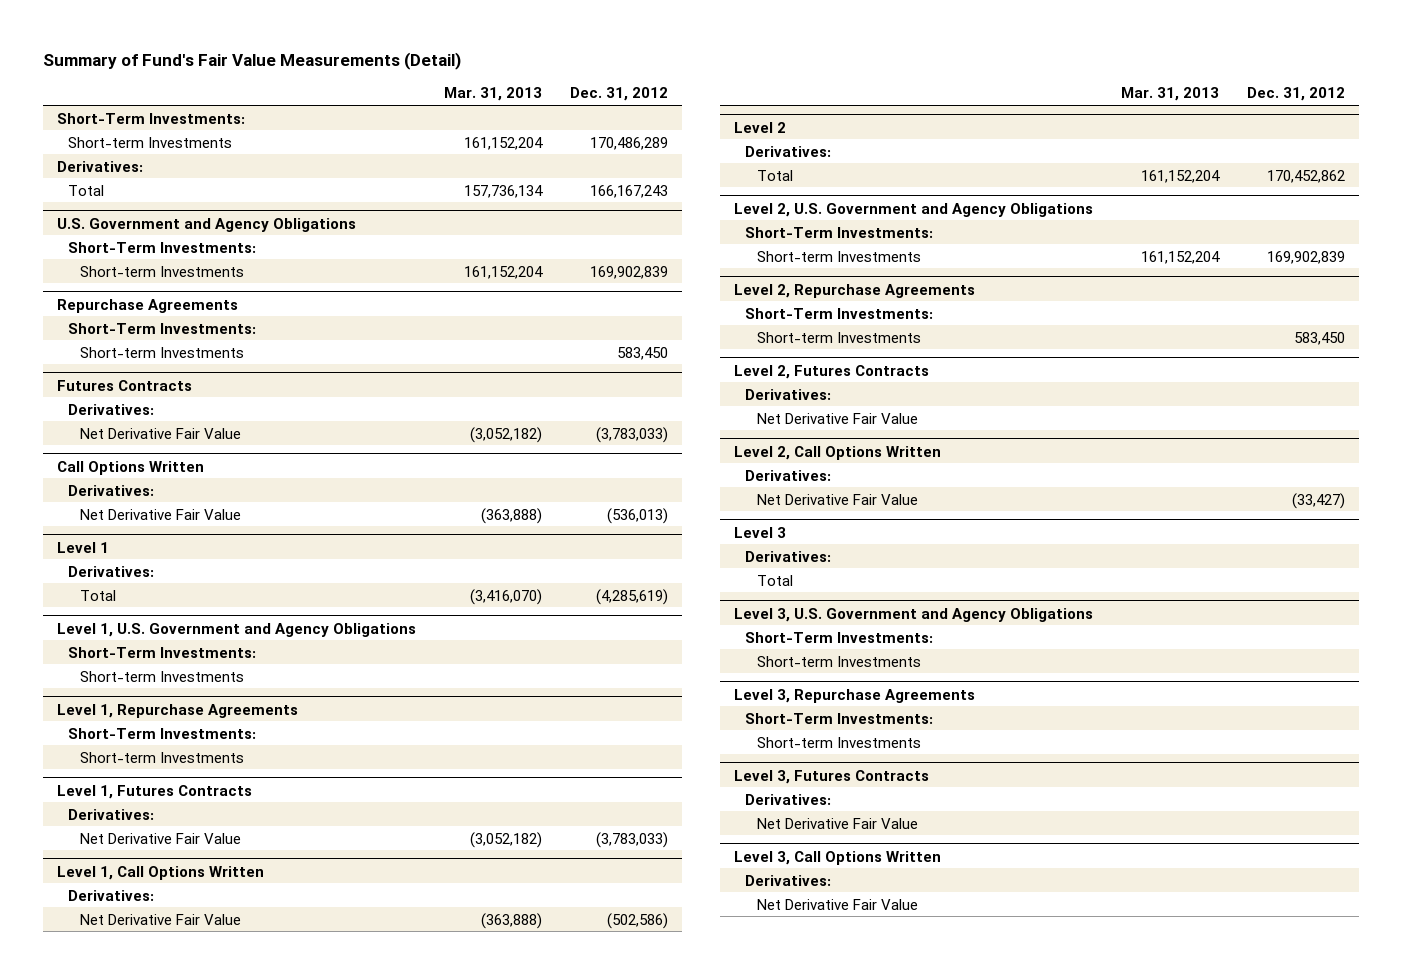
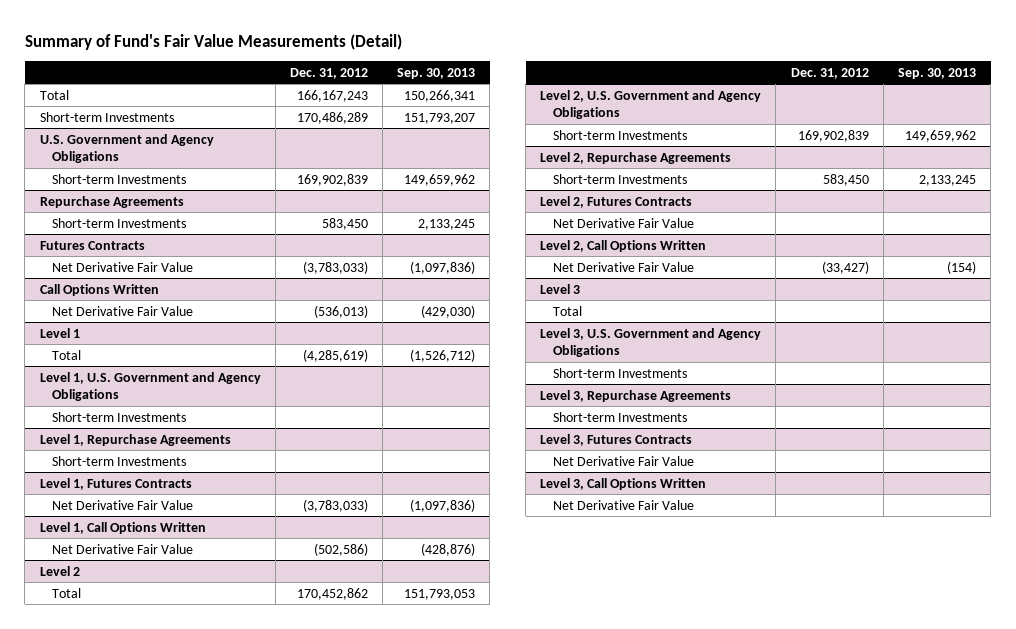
- | Mar. 31, 2013 | Dec. 31, 2012
+ | Dec. 31, 2012 | Sep. 30, 2013
- Short-Term Investments:
- Derivatives:
moved down: Short-term Investments | 170,486,289 | 151,793,207
@ U.S. Government and Agency Obligations
- Short-Term Investments:
@ Repurchase Agreements
- Short-Term Investments:
@ Futures Contracts
- Derivatives:
@ Call Options Written
- Derivatives:
@ Level 1
- Derivatives:
@ Level 1, U.S. Government and Agency Obligations
- Short-Term Investments:
@ Level 1, Repurchase Agreements
- Short-Term Investments:
@ Level 1, Futures Contracts
- Derivatives:
@ Level 1, Call Options Written
- Derivatives:
@ Level 2
- Derivatives:
@ Level 2, U.S. Government and Agency Obligations
- Short-Term Investments:
@ Level 2, Repurchase Agreements
- Short-Term Investments:
@ Level 2, Futures Contracts
- Derivatives:
@ Level 2, Call Options Written
- Derivatives:
@ Level 3
- Derivatives:
@ Level 3, U.S. Government and Agency Obligations
- Short-Term Investments:
@ Level 3, Repurchase Agreements
- Short-Term Investments:
@ Level 3, Futures Contracts
- Derivatives:
@ Level 3, Call Options Written
- Derivatives:

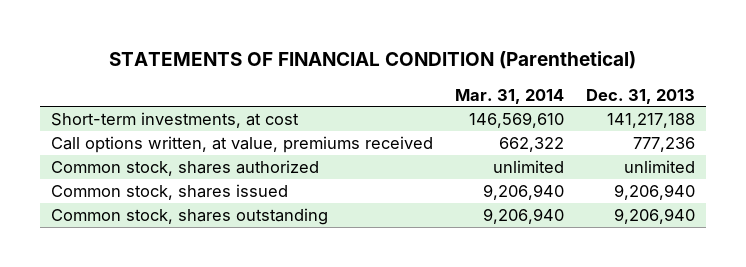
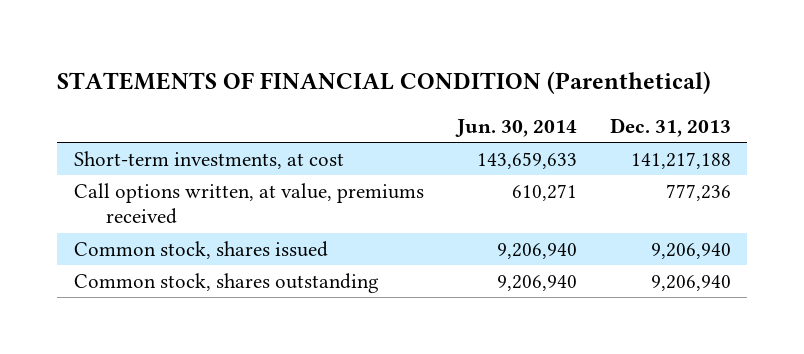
- | Mar. 31, 2014 | Dec. 31, 2013
+ | Jun. 30, 2014 | Dec. 31, 2013
- Common stock, shares authorized | unlimited | unlimited

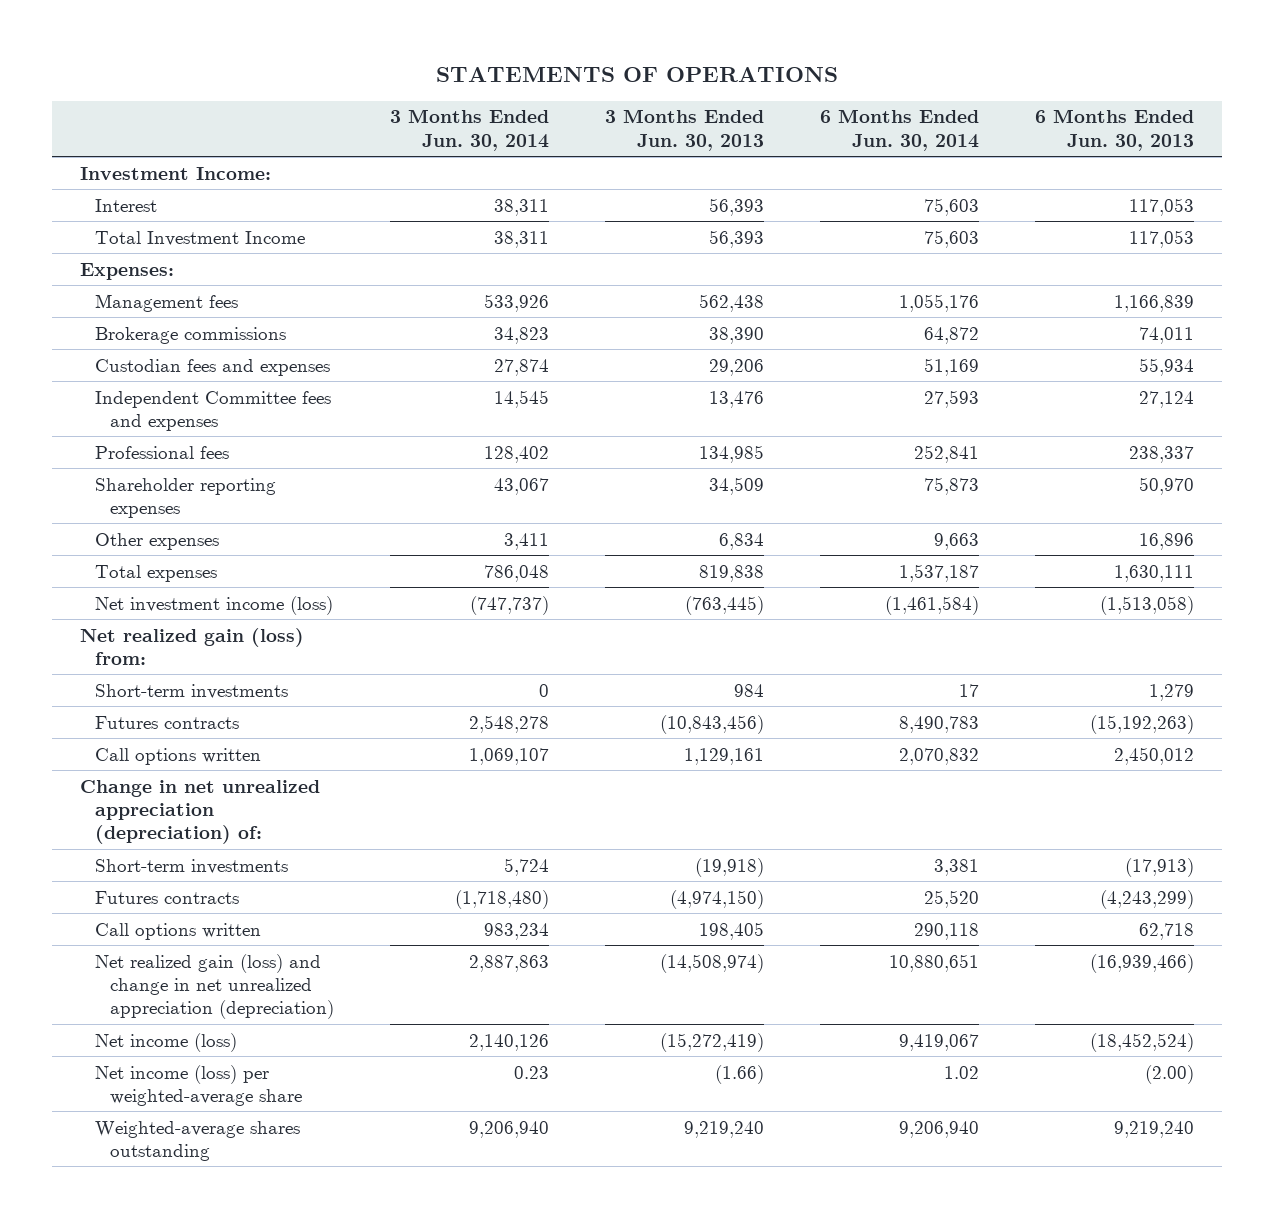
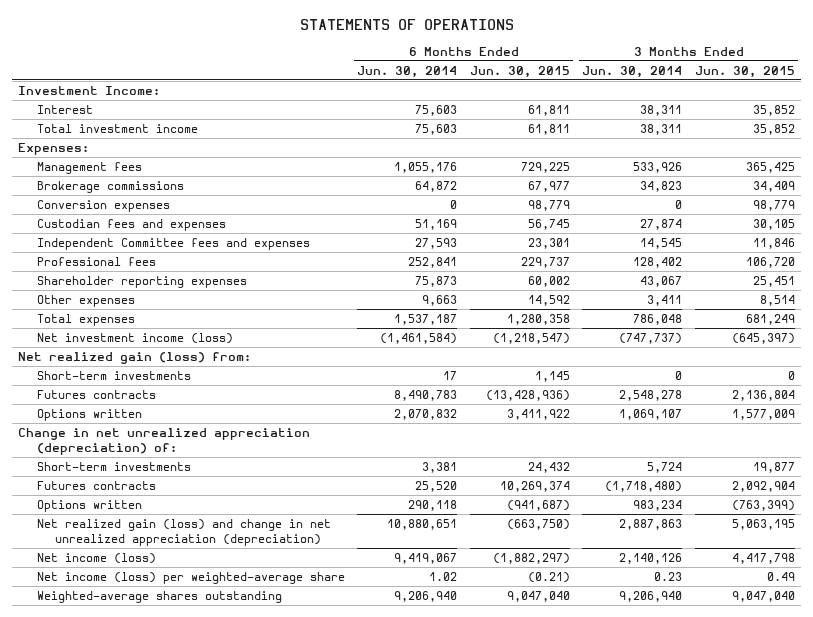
- | 3 Months Ended Jun. 30, 2014 | 3 Months Ended Jun. 30, 2013 | 6 Months Ended Jun. 30, 2014 | 6 Months Ended Jun. 30, 2013
+ | 6 Months Ended Jun. 30, 2014 | 6 Months Ended Jun. 30, 2015 | 3 Months Ended Jun. 30, 2014 | 3 Months Ended Jun. 30, 2015
- Total Investment Income | 38,311 | 56,393 | 75,603 | 117,053
+ Total investment income | 75,603 | 61,811 | 38,311 | 35,852
+ Conversion expenses | 0 | 98,779 | 0 | 98,779
- Call options written | 1,069,107 | 1,129,161 | 2,070,832 | 2,450,012
+ Options written | 2,070,832 | 3,411,922 | 1,069,107 | 1,577,009
- Call options written | 983,234 | 198,405 | 290,118 | 62,718
+ Options written | 290,118 | (941,687) | 983,234 | (763,399)

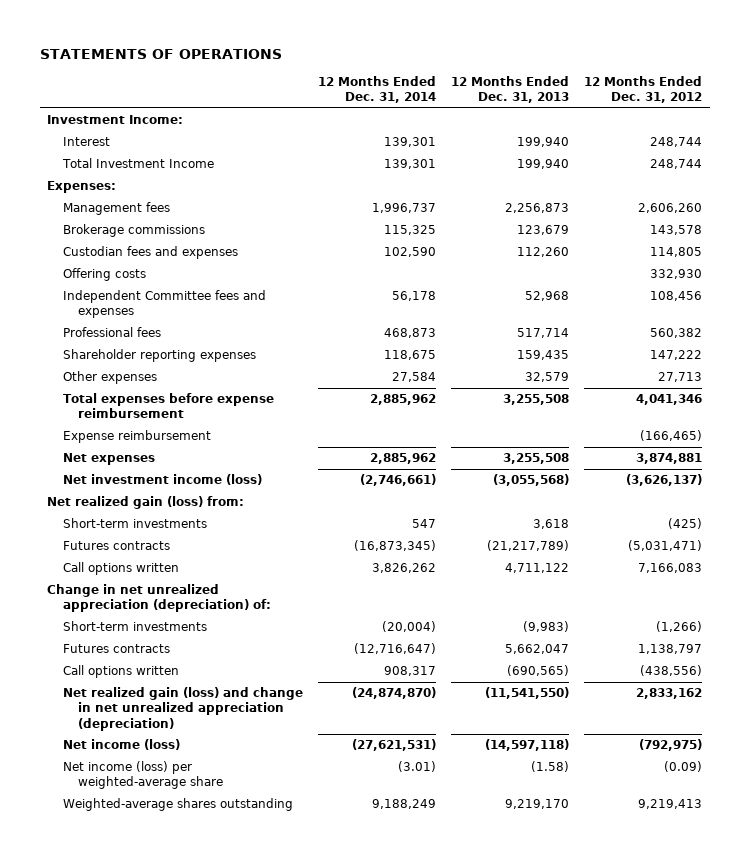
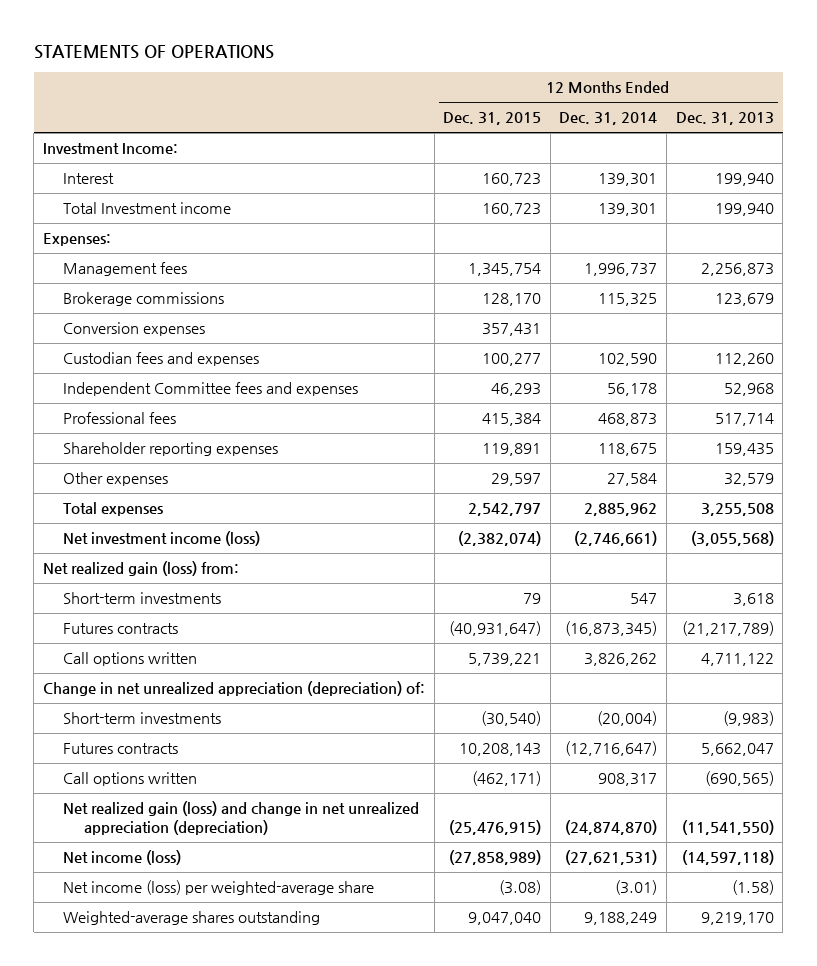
- | 12 Months Ended Dec. 31, 2014 | 12 Months Ended Dec. 31, 2013 | 12 Months Ended Dec. 31, 2012
+ | 12 Months Ended Dec. 31, 2015 | 12 Months Ended Dec. 31, 2014 | 12 Months Ended Dec. 31, 2013
- Total Investment Income | 139,301 | 199,940 | 248,744
+ Total Investment income | 160,723 | 139,301 | 199,940
+ Conversion expenses | 357,431 | |
- Offering costs | | | 332,930
- Total expenses before expense reimbursement | 2,885,962 | 3,255,508 | 4,041,346
- Expense reimbursement | | | (166,465)
- Net expenses | 2,885,962 | 3,255,508 | 3,874,881
+ Total expenses | 2,542,797 | 2,885,962 | 3,255,508

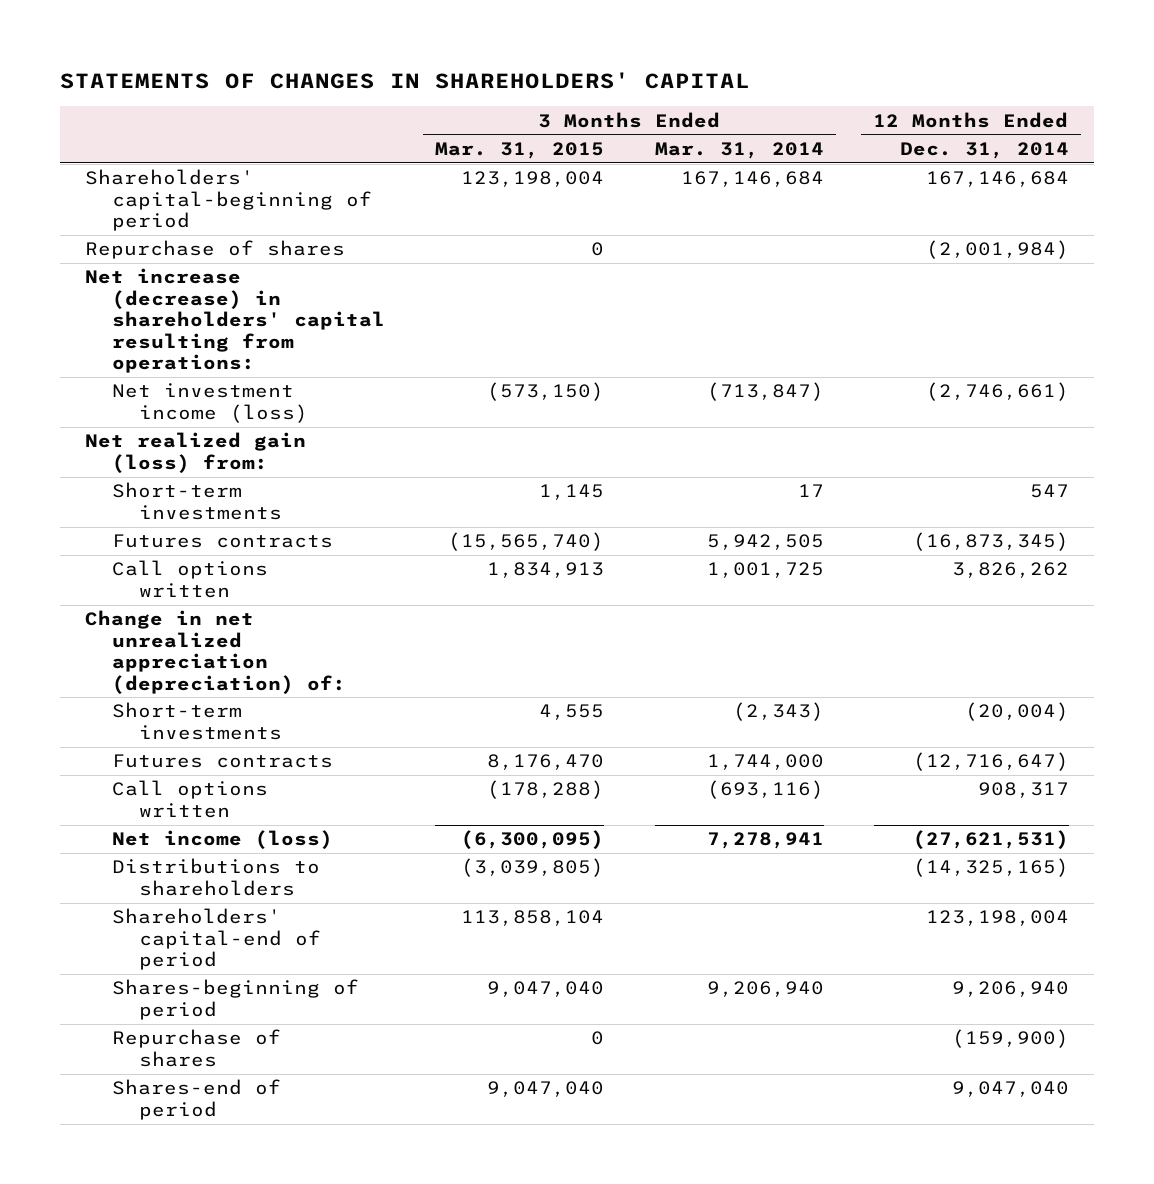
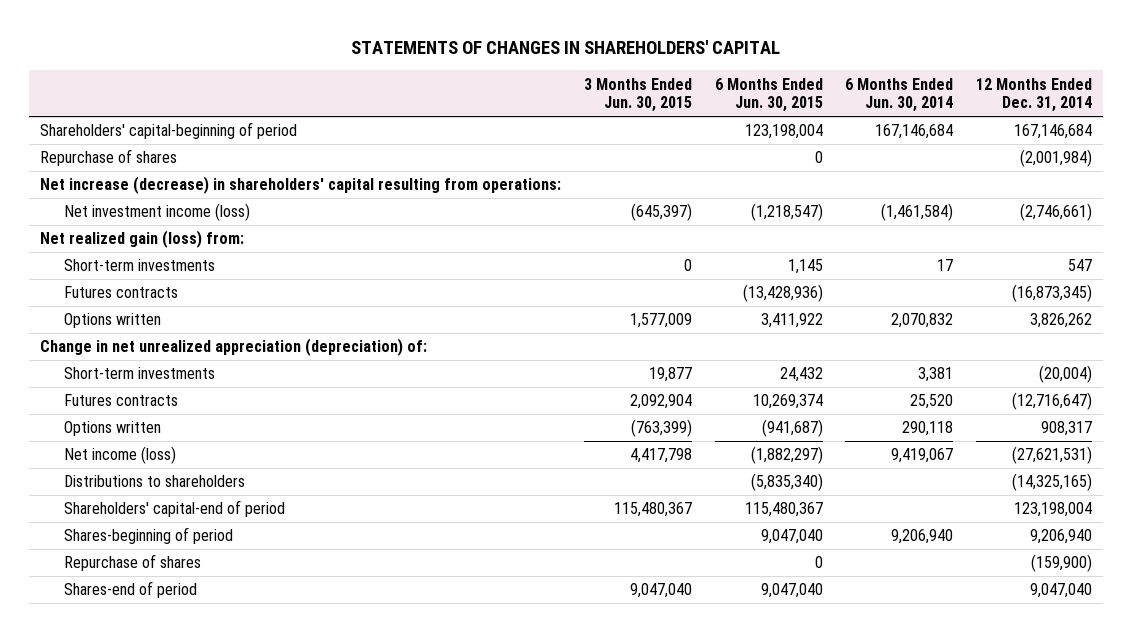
- | 3 Months Ended Mar. 31, 2015 | 3 Months Ended Mar. 31, 2014 | 12 Months Ended Dec. 31, 2014
+ | 3 Months Ended Jun. 30, 2015 | 6 Months Ended Jun. 30, 2015 | 6 Months Ended Jun. 30, 2014 | 12 Months Ended Dec. 31, 2014
- Call options written | 1,834,913 | 1,001,725 | 3,826,262
+ Options written | 1,577,009 | 3,411,922 | 2,070,832 | 3,826,262
- Call options written | (178,288) | (693,116) | 908,317
+ Options written | (763,399) | (941,687) | 290,118 | 908,317

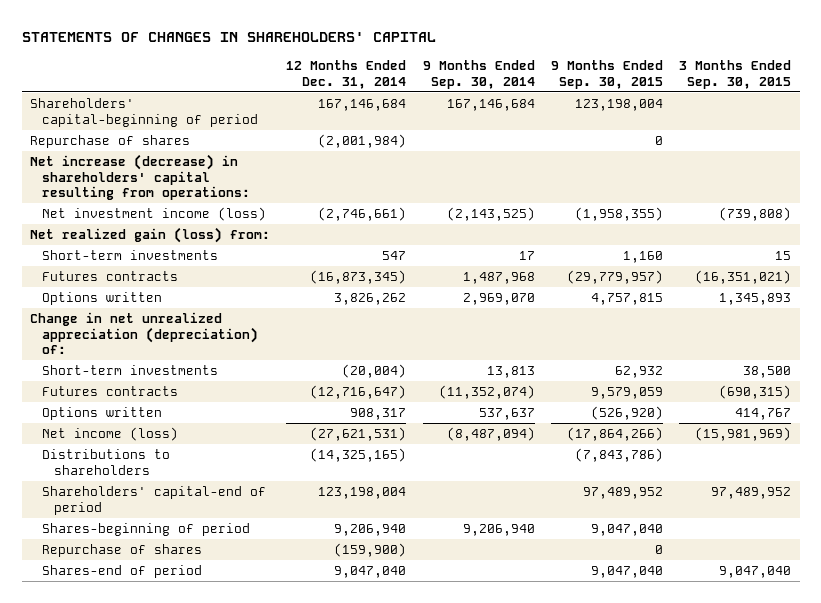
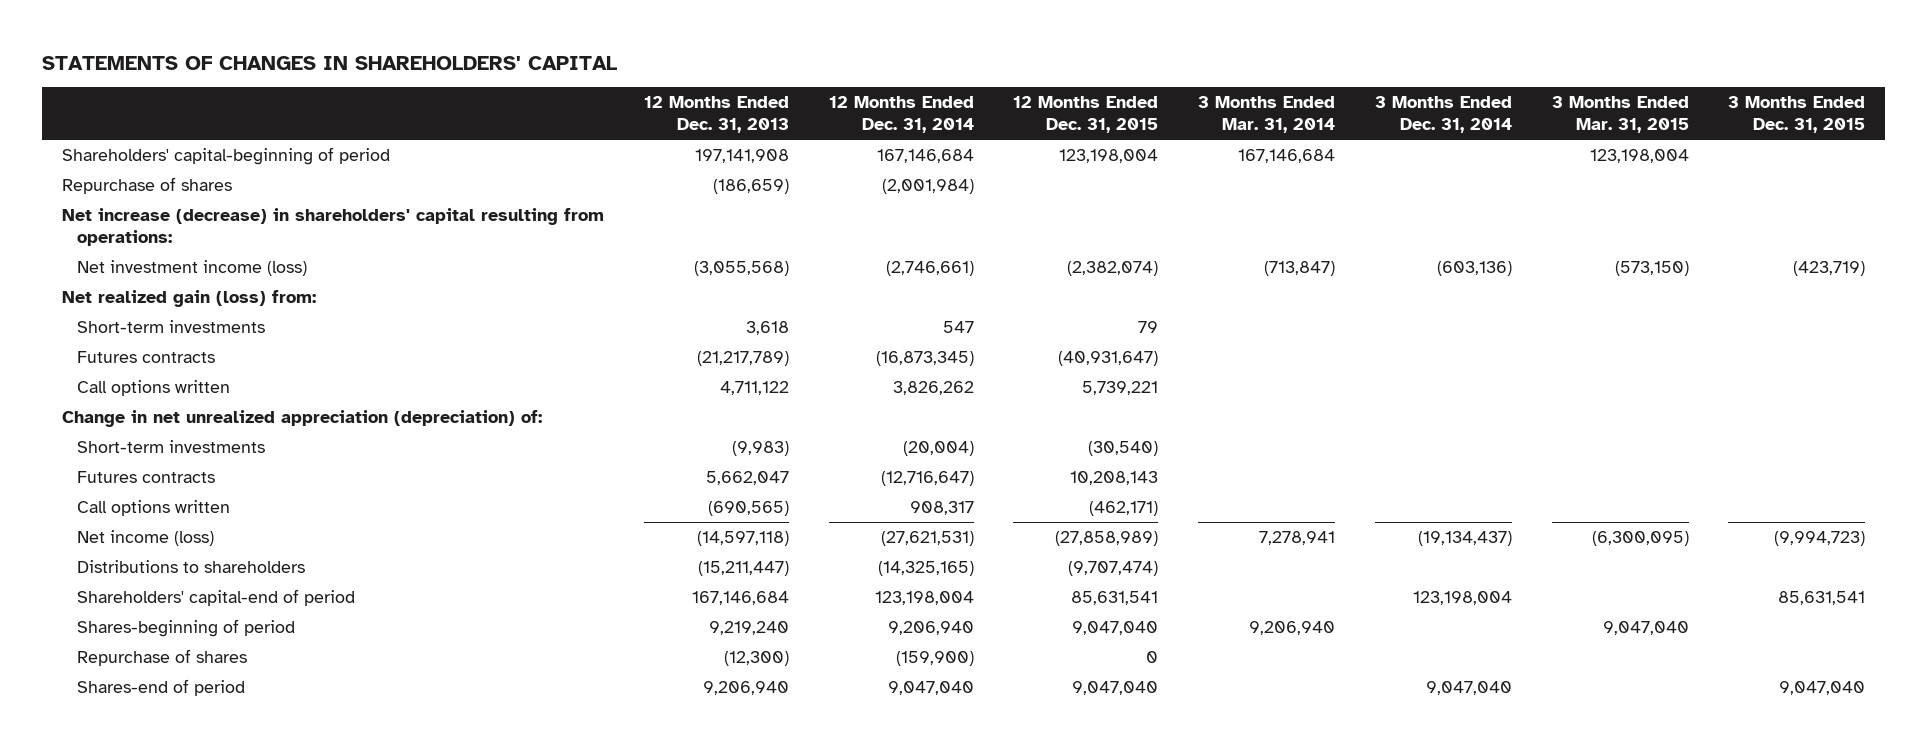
- | 12 Months Ended Dec. 31, 2014 | 9 Months Ended Sep. 30, 2014 | 9 Months Ended Sep. 30, 2015 | 3 Months Ended Sep. 30, 2015
+ | 12 Months Ended Dec. 31, 2013 | 12 Months Ended Dec. 31, 2014 | 12 Months Ended Dec. 31, 2015 | 3 Months Ended Mar. 31, 2014 | 3 Months Ended Dec. 31, 2014 | 3 Months Ended Mar. 31, 2015 | 3 Months Ended Dec. 31, 2015
- Options written | 3,826,262 | 2,969,070 | 4,757,815 | 1,345,893
+ Call options written | 4,711,122 | 3,826,262 | 5,739,221 | | | |
- Options written | 908,317 | 537,637 | (526,920) | 414,767
+ Call options written | (690,565) | 908,317 | (462,171) | | | |

